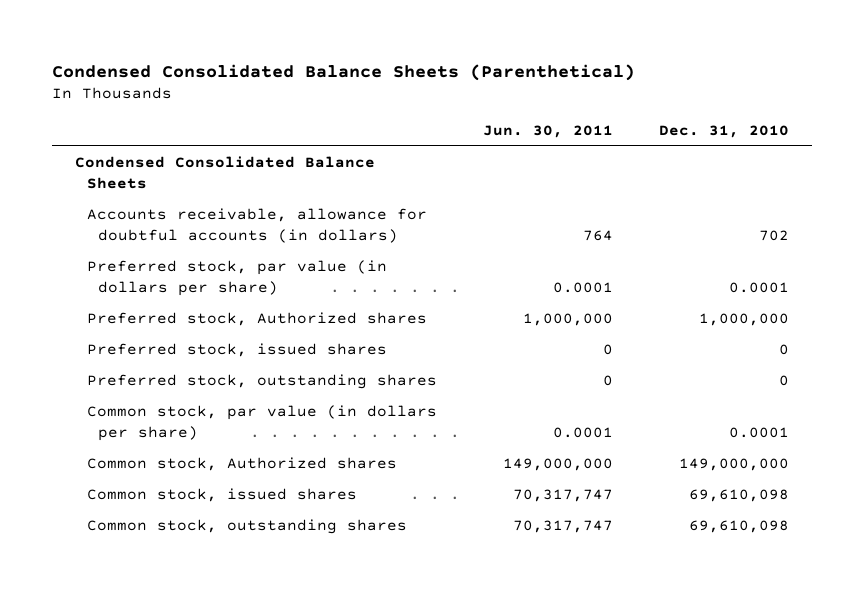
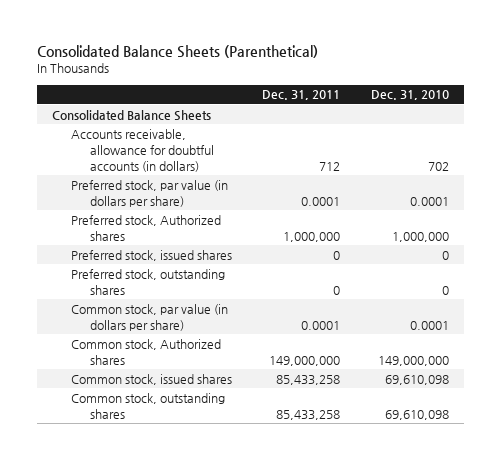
- Condensed Consolidated Balance Sheets (Parenthetical)
+ Consolidated Balance Sheets (Parenthetical)
- | Jun. 30, 2011 | Dec. 31, 2010
+ | Dec. 31, 2011 | Dec. 31, 2010
- Condensed Consolidated Balance Sheets
+ Consolidated Balance Sheets

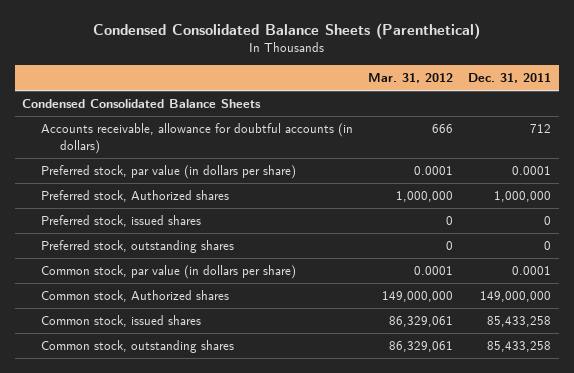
- Consolidated Balance Sheets (Parenthetical)
+ Condensed Consolidated Balance Sheets (Parenthetical)
- | Dec. 31, 2011 | Dec. 31, 2010
+ | Mar. 31, 2012 | Dec. 31, 2011
- Consolidated Balance Sheets
+ Condensed Consolidated Balance Sheets

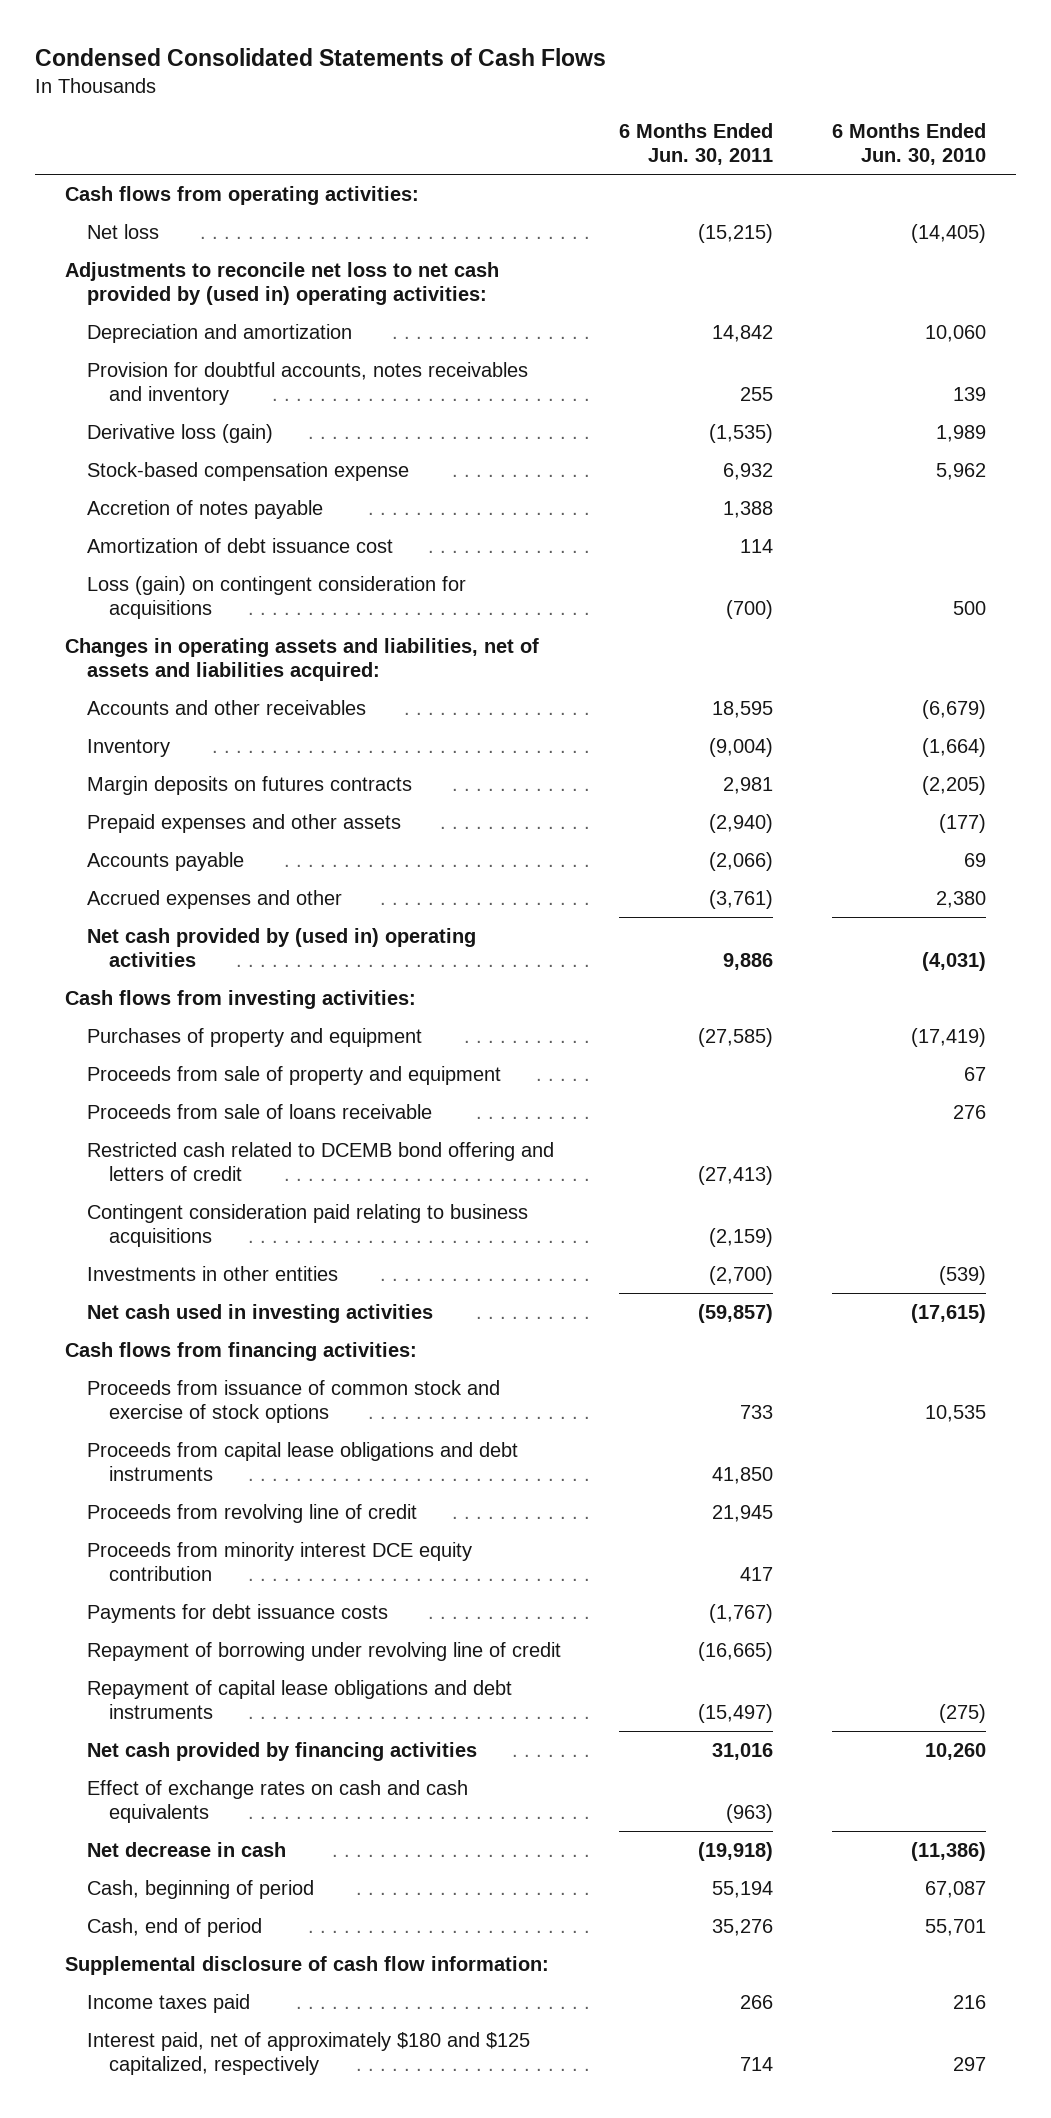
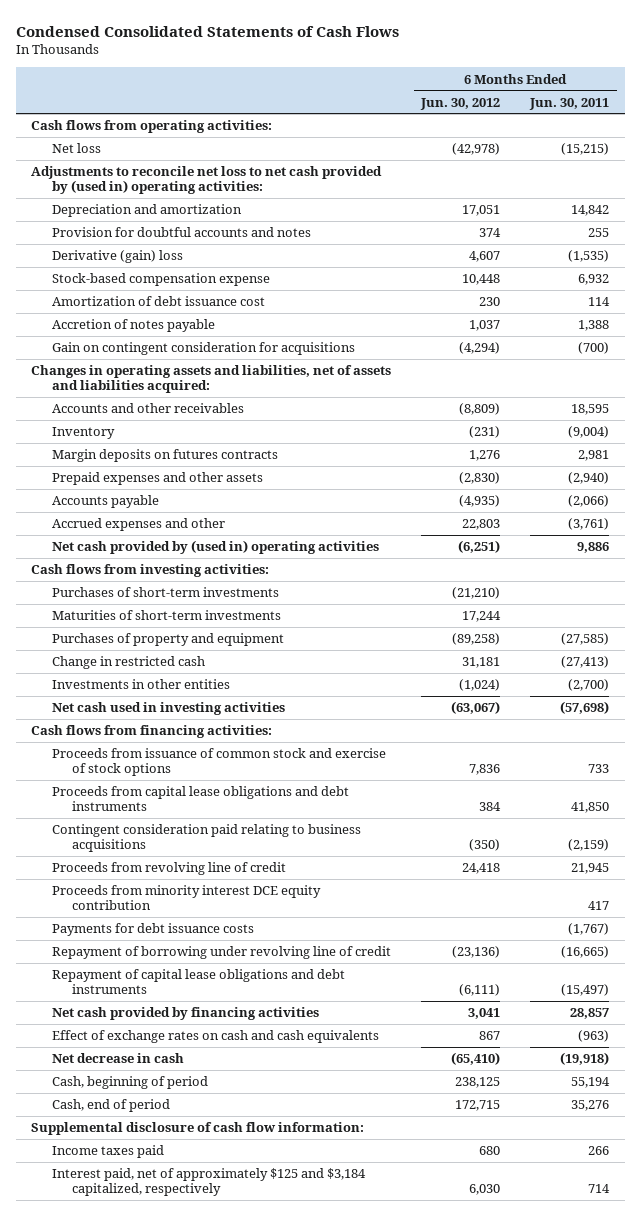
- | 6 Months Ended Jun. 30, 2011 | 6 Months Ended Jun. 30, 2010
+ | 6 Months Ended Jun. 30, 2012 | 6 Months Ended Jun. 30, 2011
- Provision for doubtful accounts, notes receivables and inventory | 255 | 139
- Derivative loss (gain) | (1,535) | 1,989
+ Provision for doubtful accounts and notes | 374 | 255
+ Derivative (gain) loss | 4,607 | (1,535)
- Loss (gain) on contingent consideration for acquisitions | (700) | 500
moved down: Accretion of notes payable | 1,037 | 1,388
+ Gain on contingent consideration for acquisitions | (4,294) | (700)
+ Purchases of short-term investments | (21,210) |
+ Maturities of short-term investments | 17,244 |
- Proceeds from sale of property and equipment | | 67
- Proceeds from sale of loans receivable | | 276
- Restricted cash related to DCEMB bond offering and letters of credit | (27,413) |
+ Change in restricted cash | 31,181 | (27,413)
- Net cash used in investing activities | (59,857) | (17,615)
+ Net cash used in investing activities | (63,067) | (57,698)
moved down: Contingent consideration paid relating to business acquisitions | (350) | (2,159)
- Net cash provided by financing activities | 31,016 | 10,260
+ Net cash provided by financing activities | 3,041 | 28,857
- Interest paid, net of approximately $180 and $125 capitalized, respectively | 714 | 297
+ Interest paid, net of approximately $125 and $3,184 capitalized, respectively | 6,030 | 714

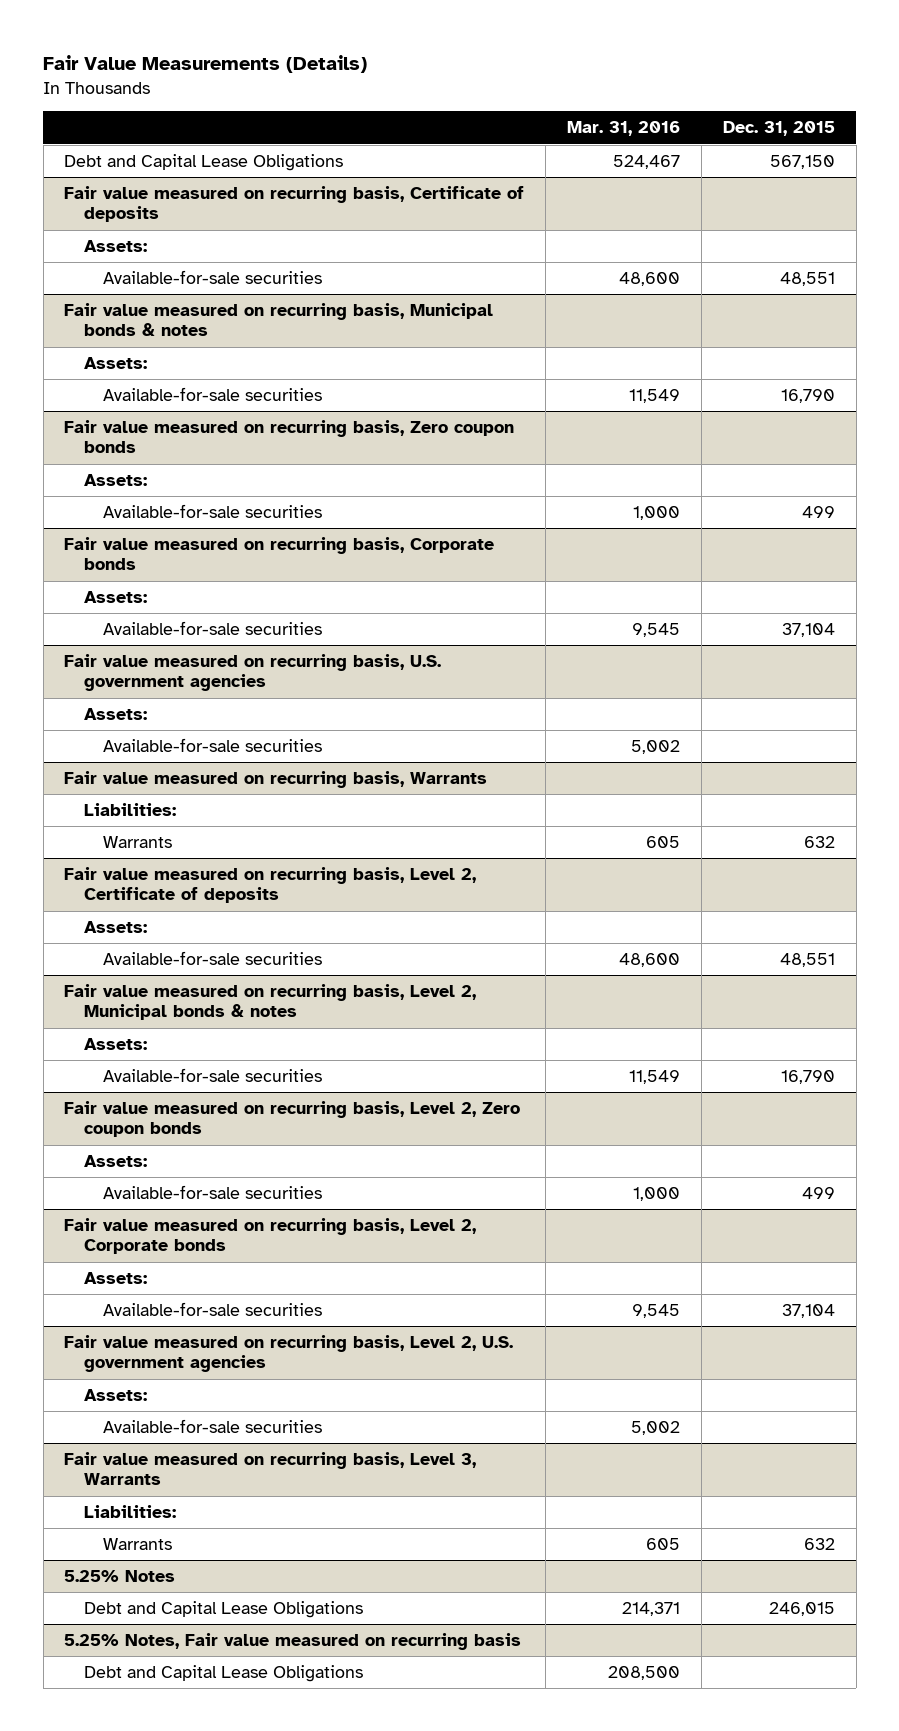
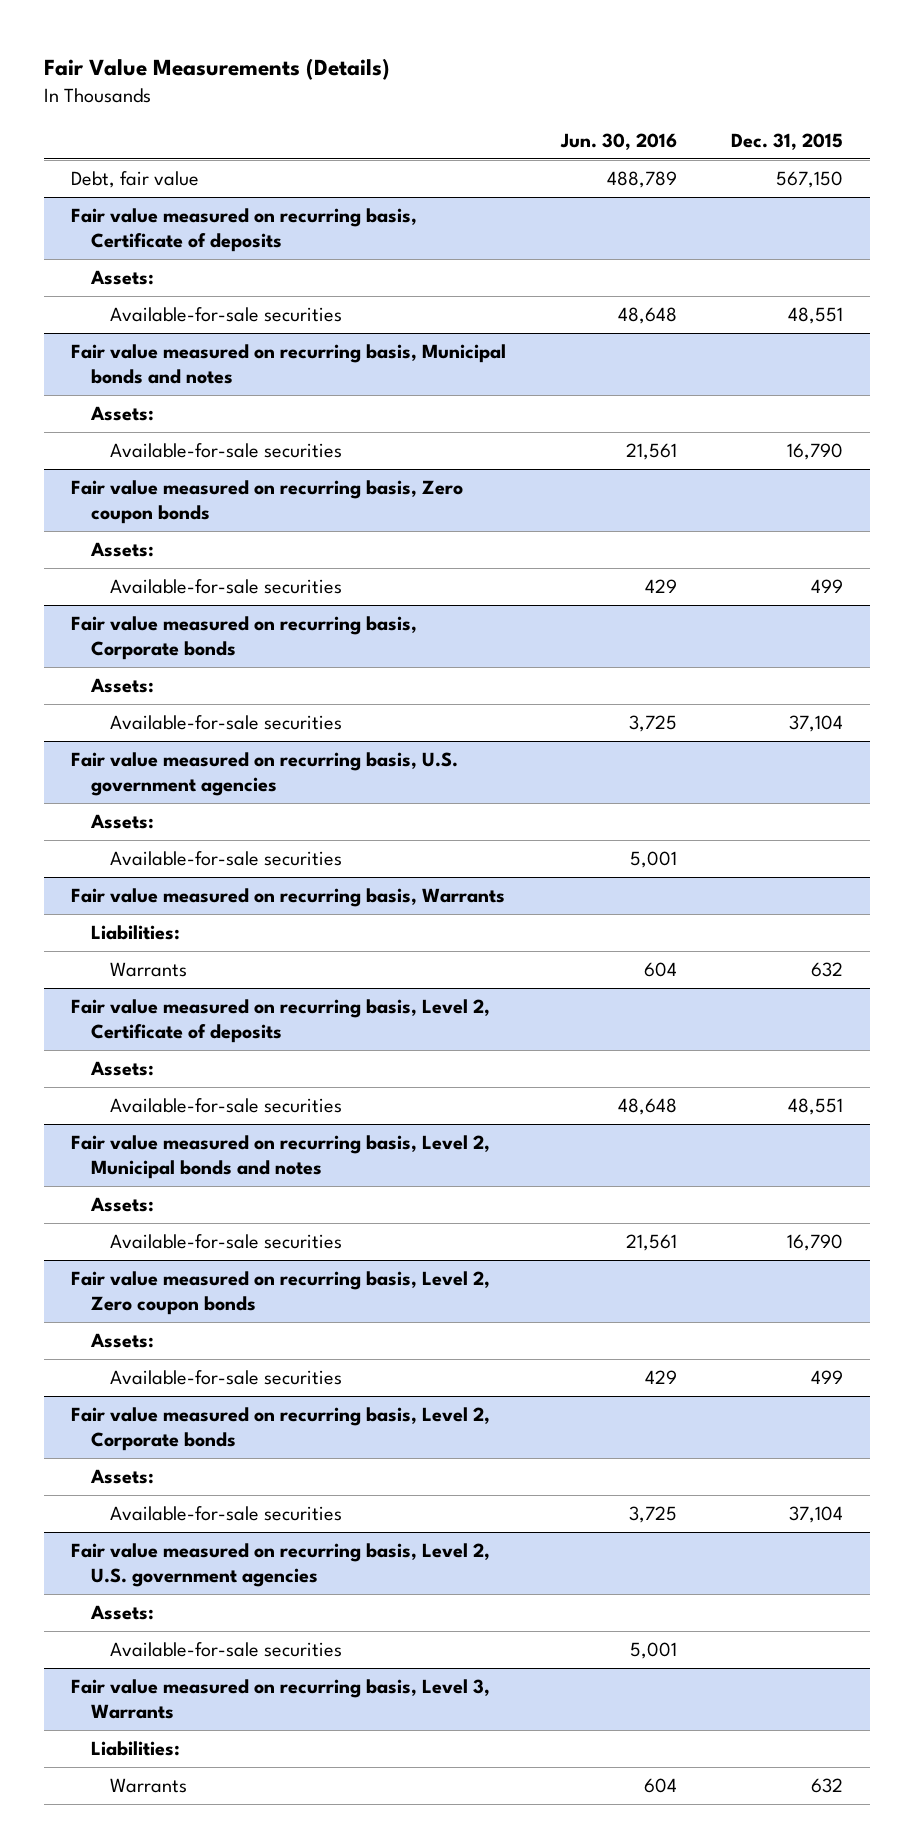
- | Mar. 31, 2016 | Dec. 31, 2015
+ | Jun. 30, 2016 | Dec. 31, 2015
- Debt and Capital Lease Obligations | 524,467 | 567,150
+ Debt, fair value | 488,789 | 567,150
- Fair value measured on recurring basis, Municipal bonds & notes
+ Fair value measured on recurring basis, Municipal bonds and notes
- Fair value measured on recurring basis, Level 2, Municipal bonds & notes
+ Fair value measured on recurring basis, Level 2, Municipal bonds and notes
- 5.25% Notes
- Debt and Capital Lease Obligations | 214,371 | 246,015
- 5.25% Notes, Fair value measured on recurring basis
- Debt and Capital Lease Obligations | 208,500 |

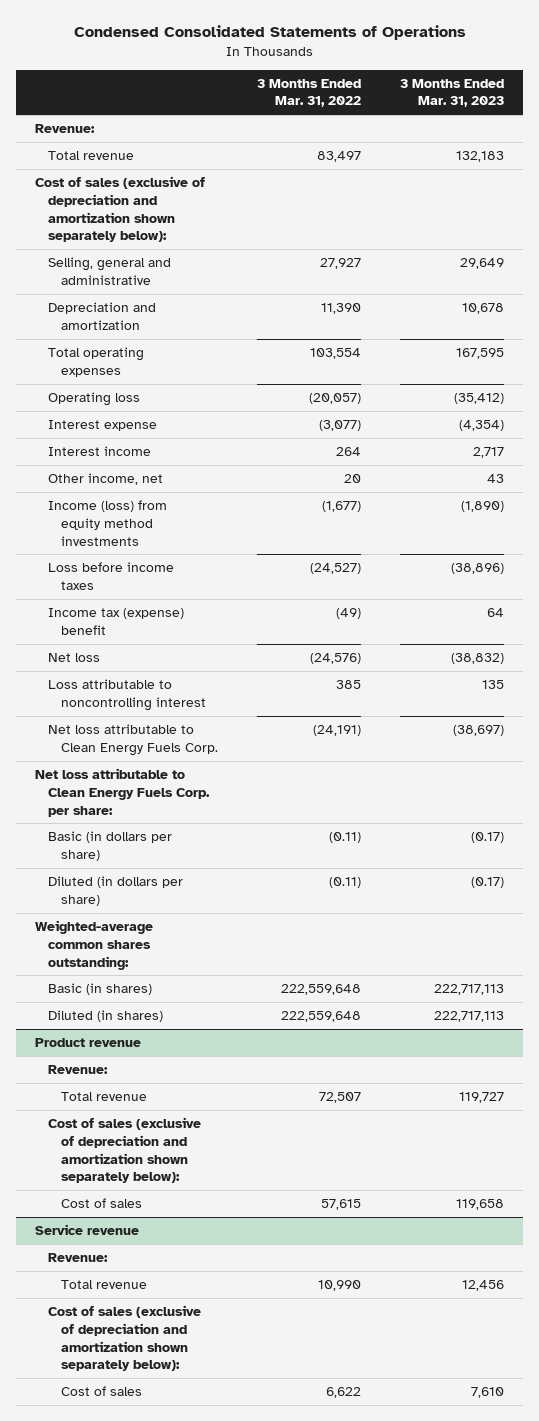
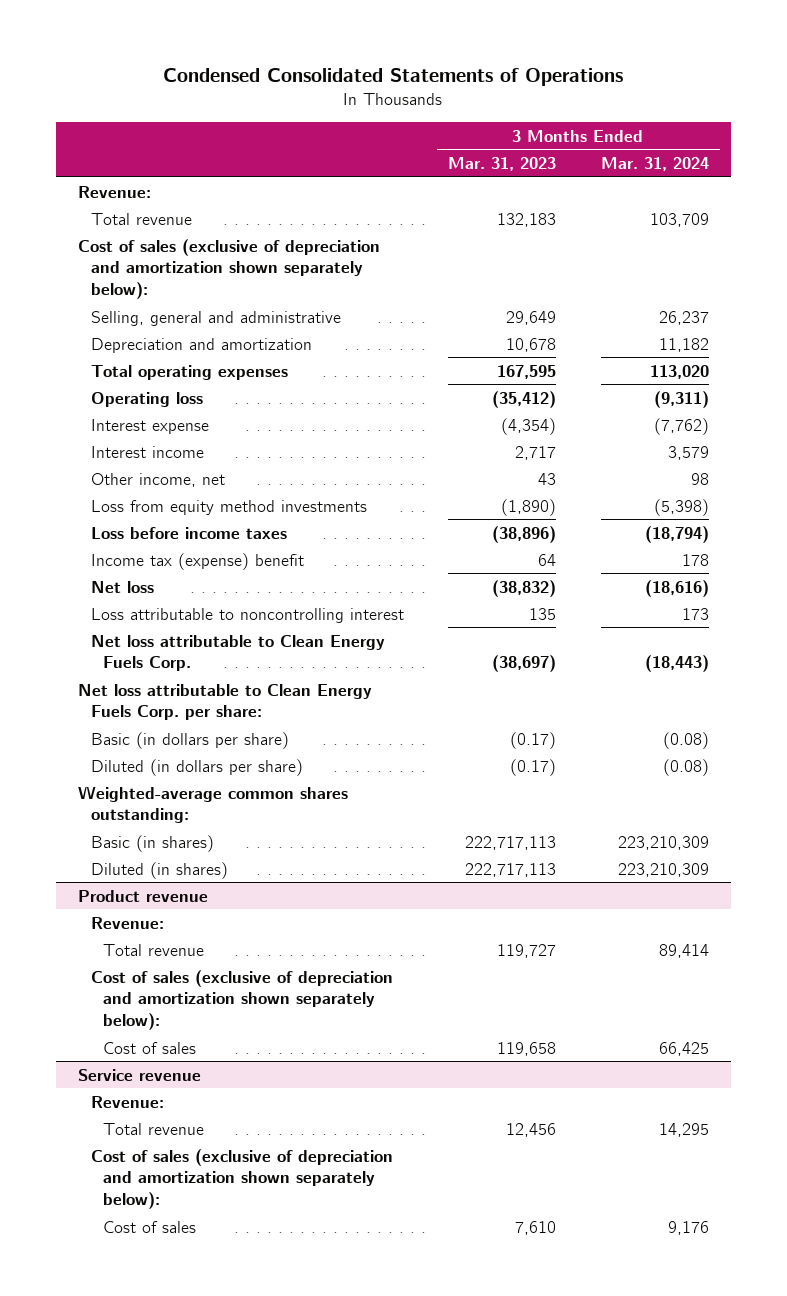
- | 3 Months Ended Mar. 31, 2022 | 3 Months Ended Mar. 31, 2023
+ | 3 Months Ended Mar. 31, 2023 | 3 Months Ended Mar. 31, 2024
- Income (loss) from equity method investments | (1,677) | (1,890)
+ Loss from equity method investments | (1,890) | (5,398)

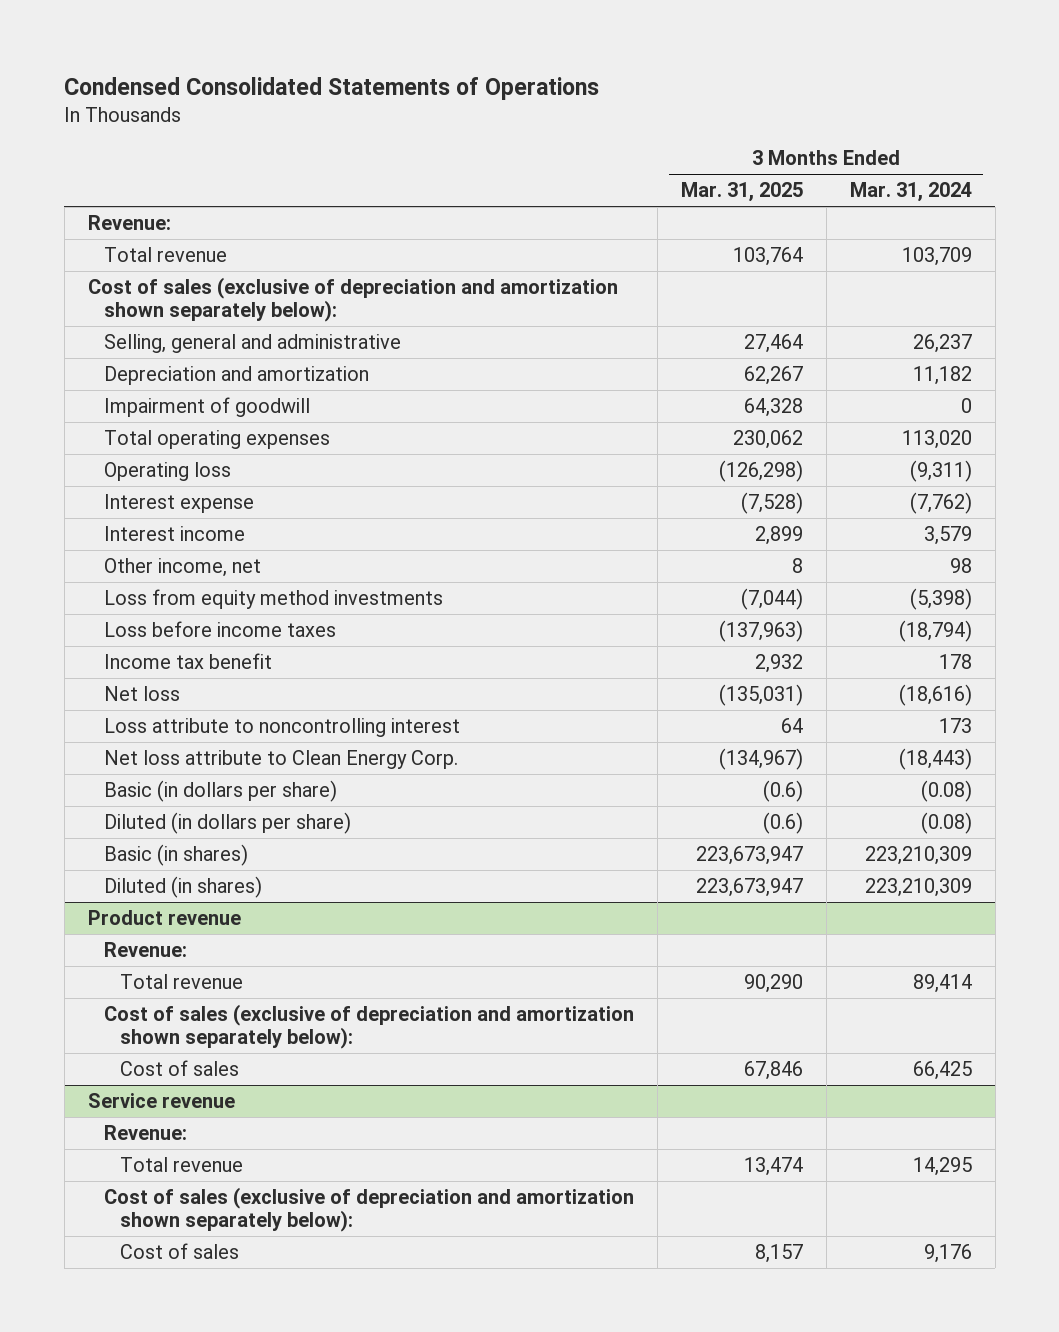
- | 3 Months Ended Mar. 31, 2023 | 3 Months Ended Mar. 31, 2024
+ | 3 Months Ended Mar. 31, 2025 | 3 Months Ended Mar. 31, 2024
+ Impairment of goodwill | 64,328 | 0
- Income tax (expense) benefit | 64 | 178
+ Income tax benefit | 2,932 | 178
- Loss attributable to noncontrolling interest | 135 | 173
- Net loss attributable to Clean Energy Fuels Corp. | (38,697) | (18,443)
- Net loss attributable to Clean Energy Fuels Corp. per share:
+ Loss attribute to noncontrolling interest | 64 | 173
+ Net loss attribute to Clean Energy Corp. | (134,967) | (18,443)
- Weighted-average common shares outstanding:

